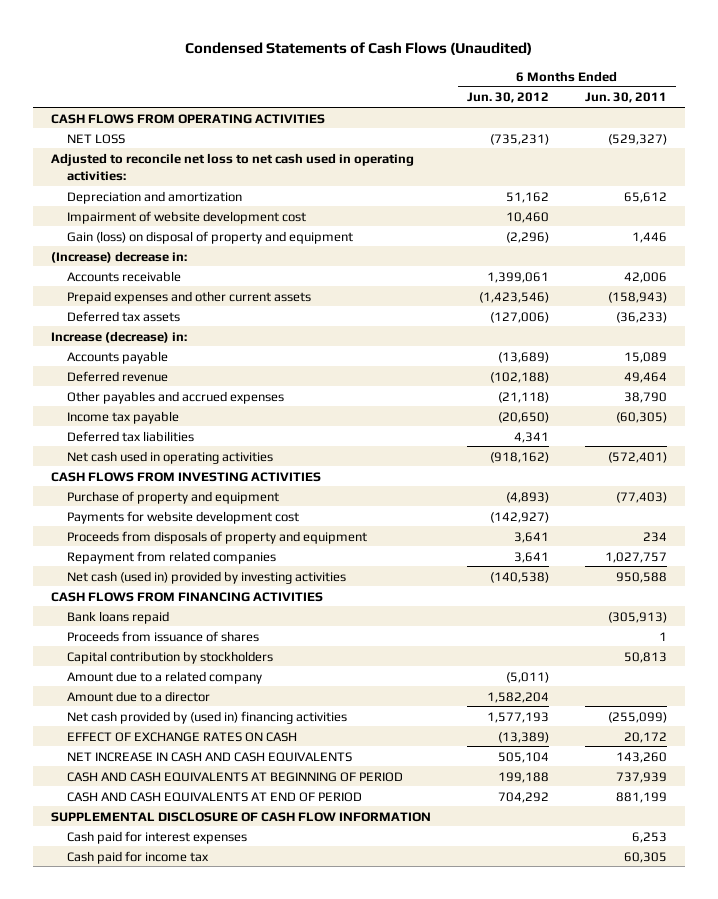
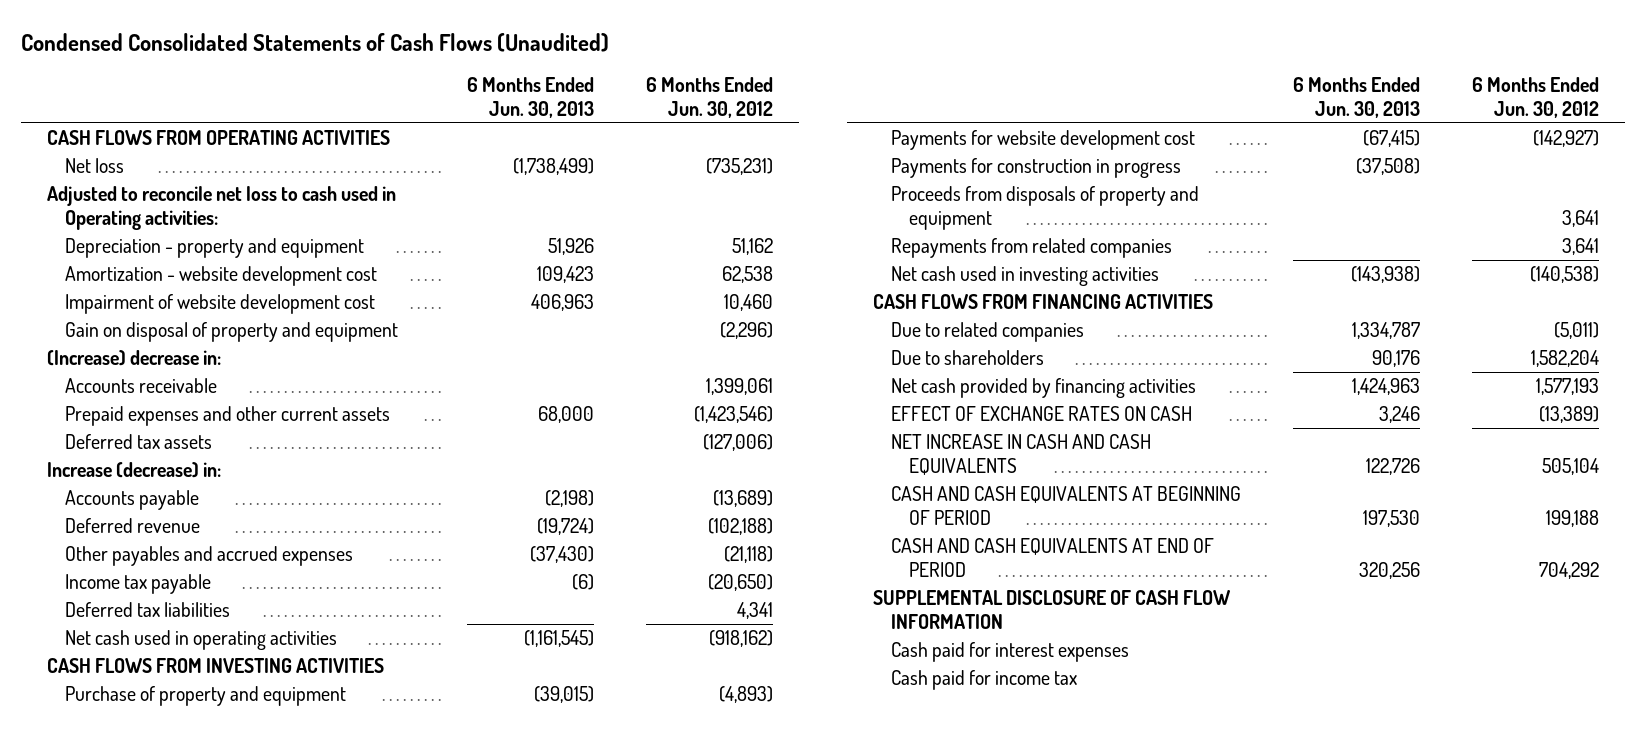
- Condensed Statements of Cash Flows (Unaudited)
+ Condensed Consolidated Statements of Cash Flows (Unaudited)
- | 6 Months Ended Jun. 30, 2012 | 6 Months Ended Jun. 30, 2011
+ | 6 Months Ended Jun. 30, 2013 | 6 Months Ended Jun. 30, 2012
- NET LOSS | (735,231) | (529,327)
- Adjusted to reconcile net loss to net cash used in operating activities:
- Depreciation and amortization | 51,162 | 65,612
+ Net loss | (1,738,499) | (735,231)
+ Adjusted to reconcile net loss to cash used in Operating activities:
+ Depreciation - property and equipment | 51,926 | 51,162
+ Amortization - website development cost | 109,423 | 62,538
- Gain (loss) on disposal of property and equipment | (2,296) | 1,446
+ Gain on disposal of property and equipment | | (2,296)
+ Payments for construction in progress | (37,508) |
- Repayment from related companies | 3,641 | 1,027,757
- Net cash (used in) provided by investing activities | (140,538) | 950,588
+ Repayments from related companies | | 3,641
+ Net cash used in investing activities | (143,938) | (140,538)
- Bank loans repaid | | (305,913)
- Proceeds from issuance of shares | | 1
- Capital contribution by stockholders | | 50,813
- Amount due to a related company | (5,011) |
- Amount due to a director | 1,582,204 |
- Net cash provided by (used in) financing activities | 1,577,193 | (255,099)
+ Due to related companies | 1,334,787 | (5,011)
+ Due to shareholders | 90,176 | 1,582,204
+ Net cash provided by financing activities | 1,424,963 | 1,577,193

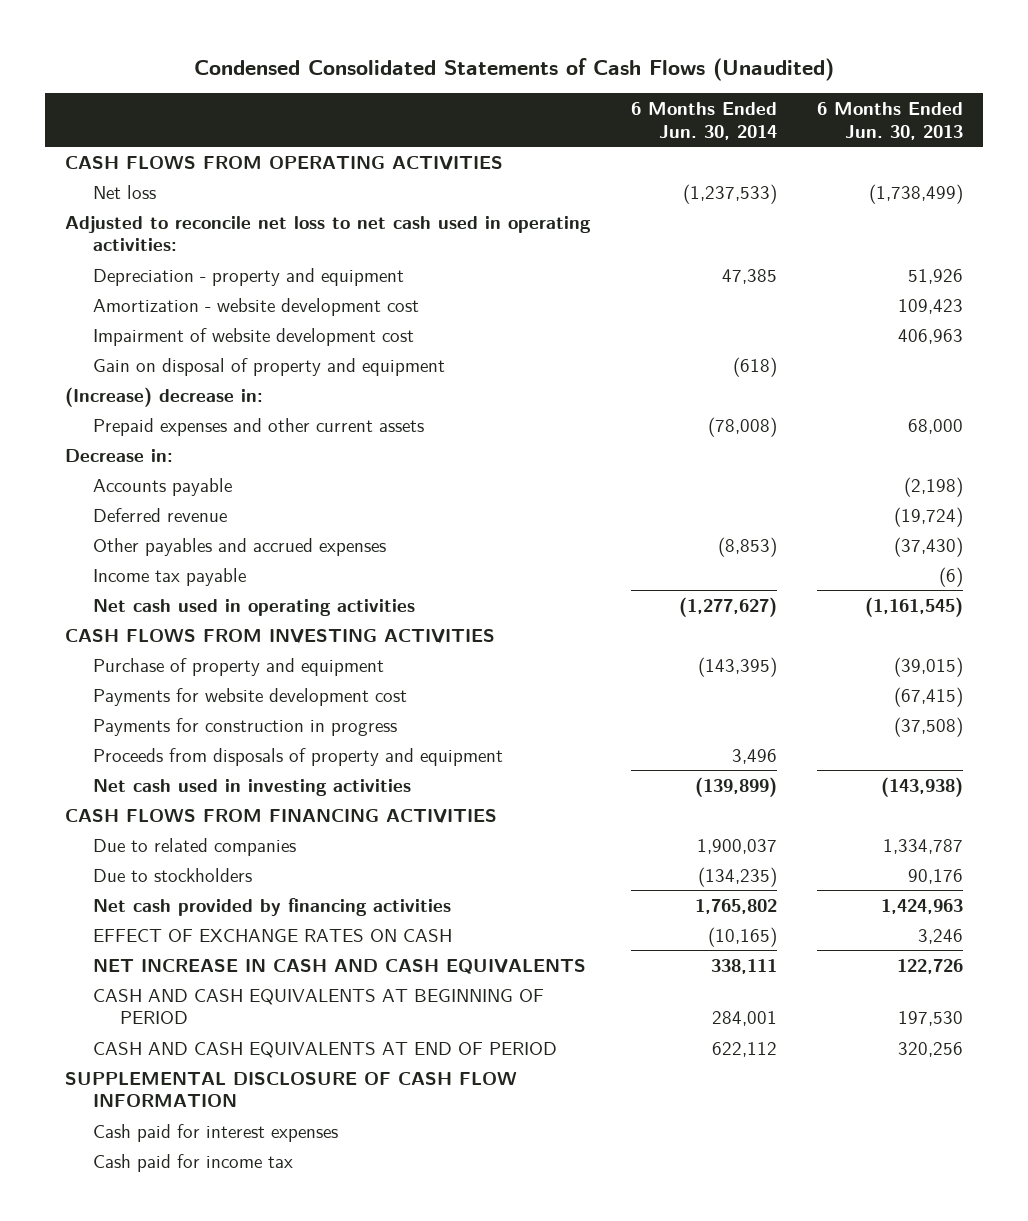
- | 6 Months Ended Jun. 30, 2013 | 6 Months Ended Jun. 30, 2012
+ | 6 Months Ended Jun. 30, 2014 | 6 Months Ended Jun. 30, 2013
- Adjusted to reconcile net loss to cash used in Operating activities:
+ Adjusted to reconcile net loss to net cash used in operating activities:
- Accounts receivable | | 1,399,061
- Deferred tax assets | | (127,006)
- Increase (decrease) in:
+ Decrease in:
- Deferred tax liabilities | | 4,341
- Repayments from related companies | | 3,641
- Due to shareholders | 90,176 | 1,582,204
+ Due to stockholders | (134,235) | 90,176

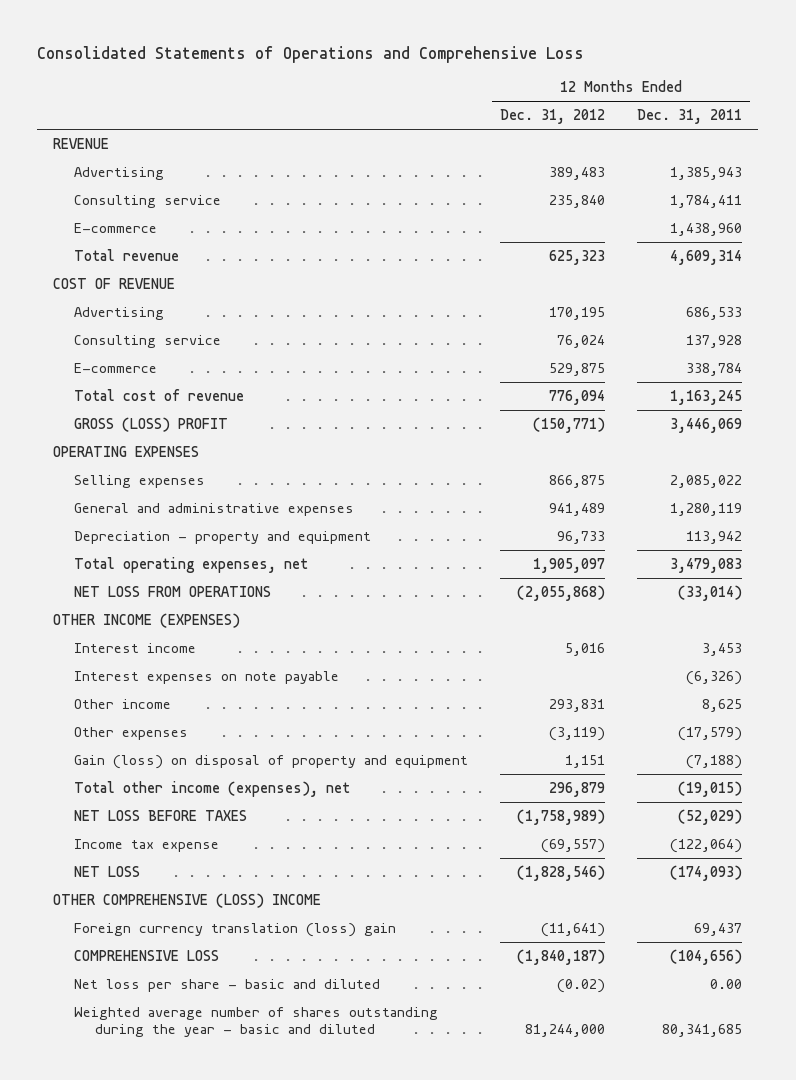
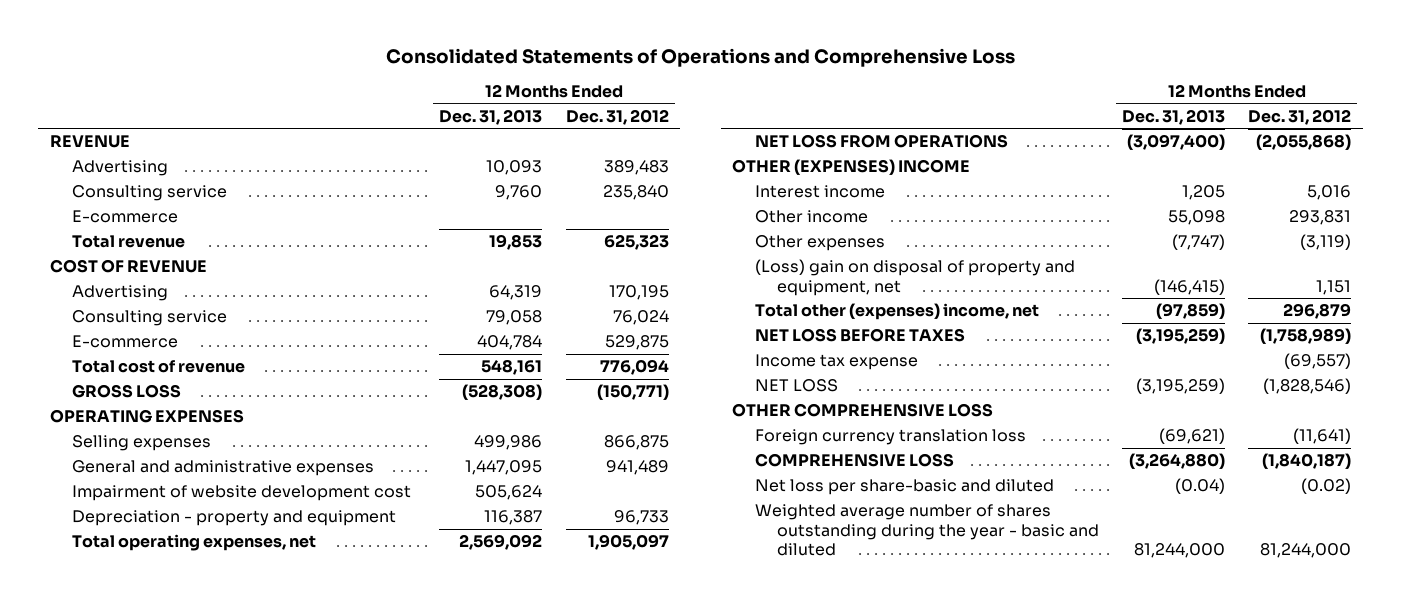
- | 12 Months Ended Dec. 31, 2012 | 12 Months Ended Dec. 31, 2011
+ | 12 Months Ended Dec. 31, 2013 | 12 Months Ended Dec. 31, 2012
- GROSS (LOSS) PROFIT | (150,771) | 3,446,069
+ GROSS LOSS | (528,308) | (150,771)
+ Impairment of website development cost | 505,624 |
- OTHER INCOME (EXPENSES)
+ OTHER (EXPENSES) INCOME
- Interest expenses on note payable | | (6,326)
- Gain (loss) on disposal of property and equipment | 1,151 | (7,188)
- Total other income (expenses), net | 296,879 | (19,015)
+ (Loss) gain on disposal of property and equipment, net | (146,415) | 1,151
+ Total other (expenses) income, net | (97,859) | 296,879
- OTHER COMPREHENSIVE (LOSS) INCOME
- Foreign currency translation (loss) gain | (11,641) | 69,437
+ OTHER COMPREHENSIVE LOSS
+ Foreign currency translation loss | (69,621) | (11,641)
- Net loss per share - basic and diluted | (0.02) | 0.00
+ Net loss per share-basic and diluted | (0.04) | (0.02)

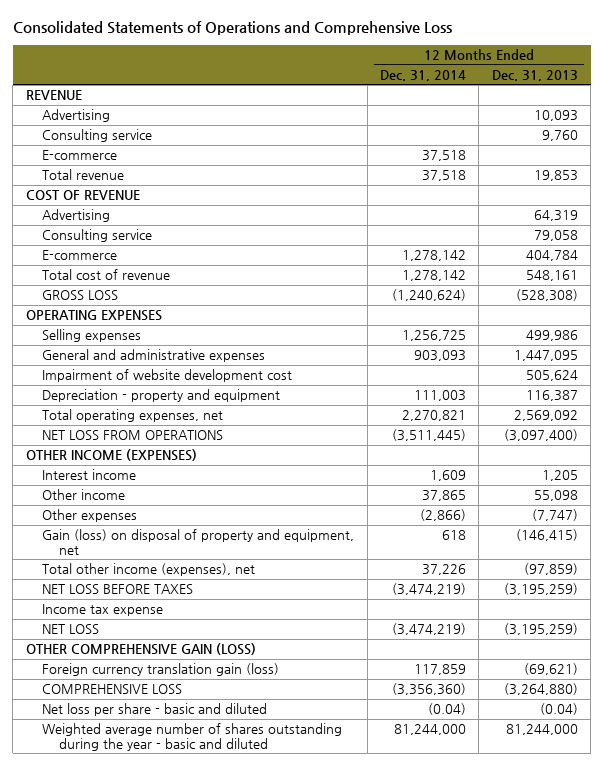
- | 12 Months Ended Dec. 31, 2013 | 12 Months Ended Dec. 31, 2012
+ | 12 Months Ended Dec. 31, 2014 | 12 Months Ended Dec. 31, 2013
- OTHER (EXPENSES) INCOME
+ OTHER INCOME (EXPENSES)
- (Loss) gain on disposal of property and equipment, net | (146,415) | 1,151
- Total other (expenses) income, net | (97,859) | 296,879
+ Gain (loss) on disposal of property and equipment, net | 618 | (146,415)
+ Total other income (expenses), net | 37,226 | (97,859)
- OTHER COMPREHENSIVE LOSS
- Foreign currency translation loss | (69,621) | (11,641)
+ OTHER COMPREHENSIVE GAIN (LOSS)
+ Foreign currency translation gain (loss) | 117,859 | (69,621)
- Net loss per share-basic and diluted | (0.04) | (0.02)
+ Net loss per share - basic and diluted | (0.04) | (0.04)

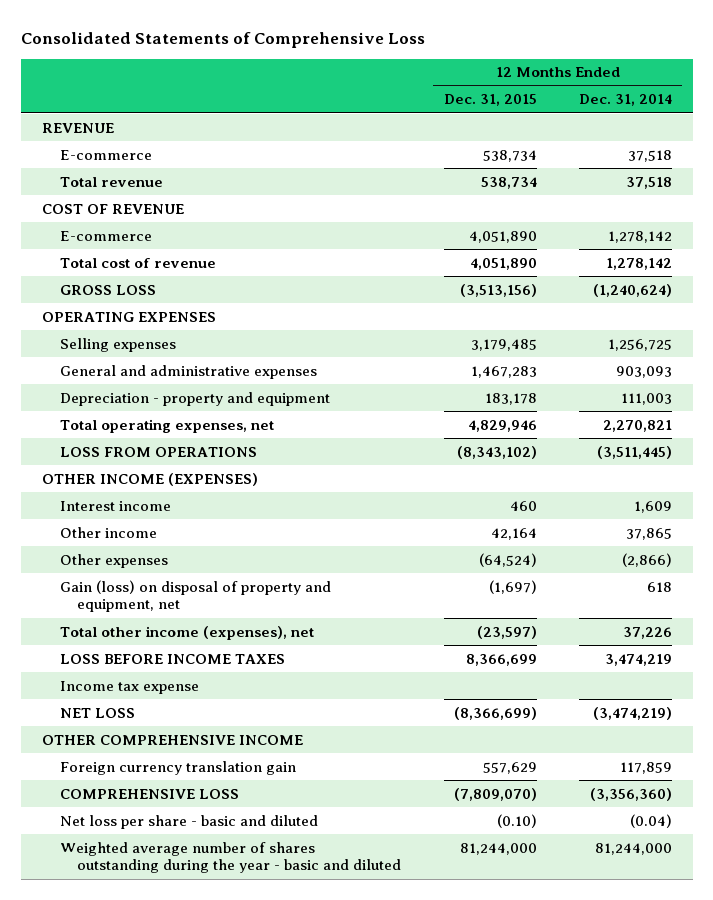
- Consolidated Statements of Operations and Comprehensive Loss
+ Consolidated Statements of Comprehensive Loss
- | 12 Months Ended Dec. 31, 2014 | 12 Months Ended Dec. 31, 2013
+ | 12 Months Ended Dec. 31, 2015 | 12 Months Ended Dec. 31, 2014
- Advertising | | 10,093
- Consulting service | | 9,760
- Advertising | | 64,319
- Consulting service | | 79,058
- Impairment of website development cost | | 505,624
- NET LOSS FROM OPERATIONS | (3,511,445) | (3,097,400)
+ LOSS FROM OPERATIONS | (8,343,102) | (3,511,445)
- NET LOSS BEFORE TAXES | (3,474,219) | (3,195,259)
+ LOSS BEFORE INCOME TAXES | 8,366,699 | 3,474,219
- OTHER COMPREHENSIVE GAIN (LOSS)
- Foreign currency translation gain (loss) | 117,859 | (69,621)
+ OTHER COMPREHENSIVE INCOME
+ Foreign currency translation gain | 557,629 | 117,859

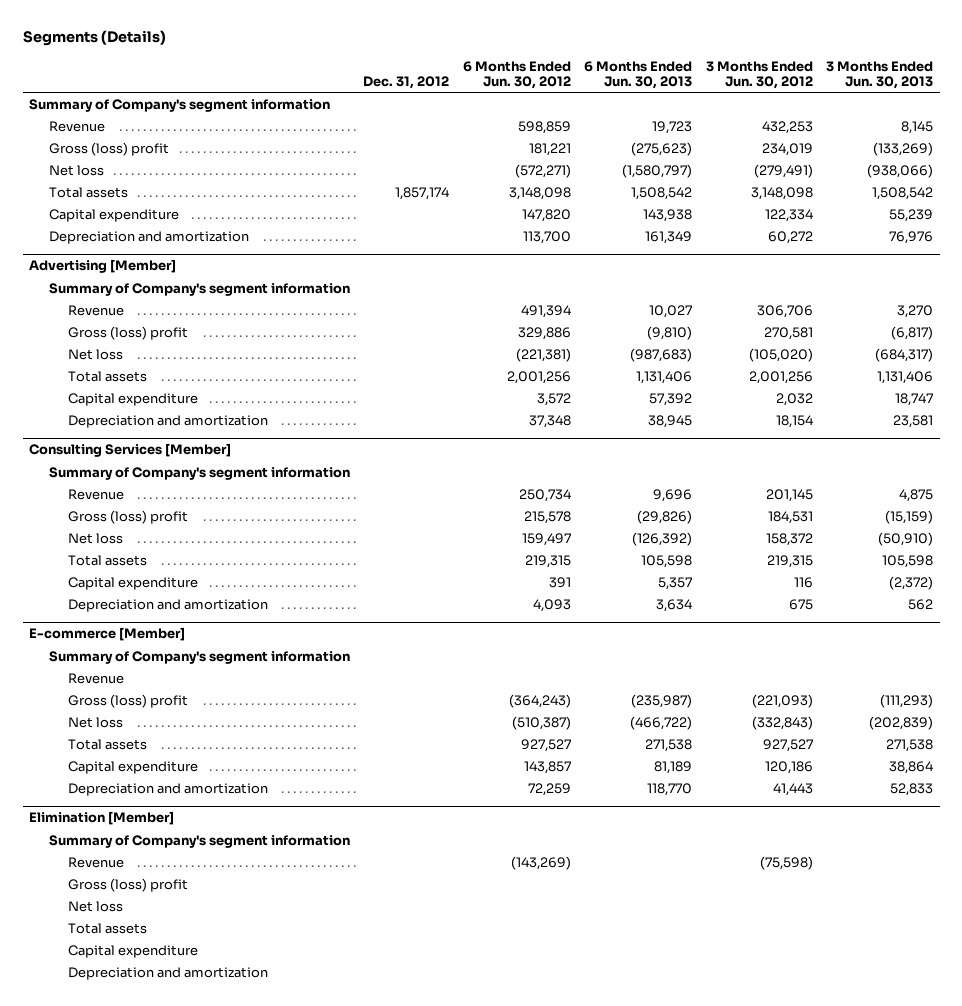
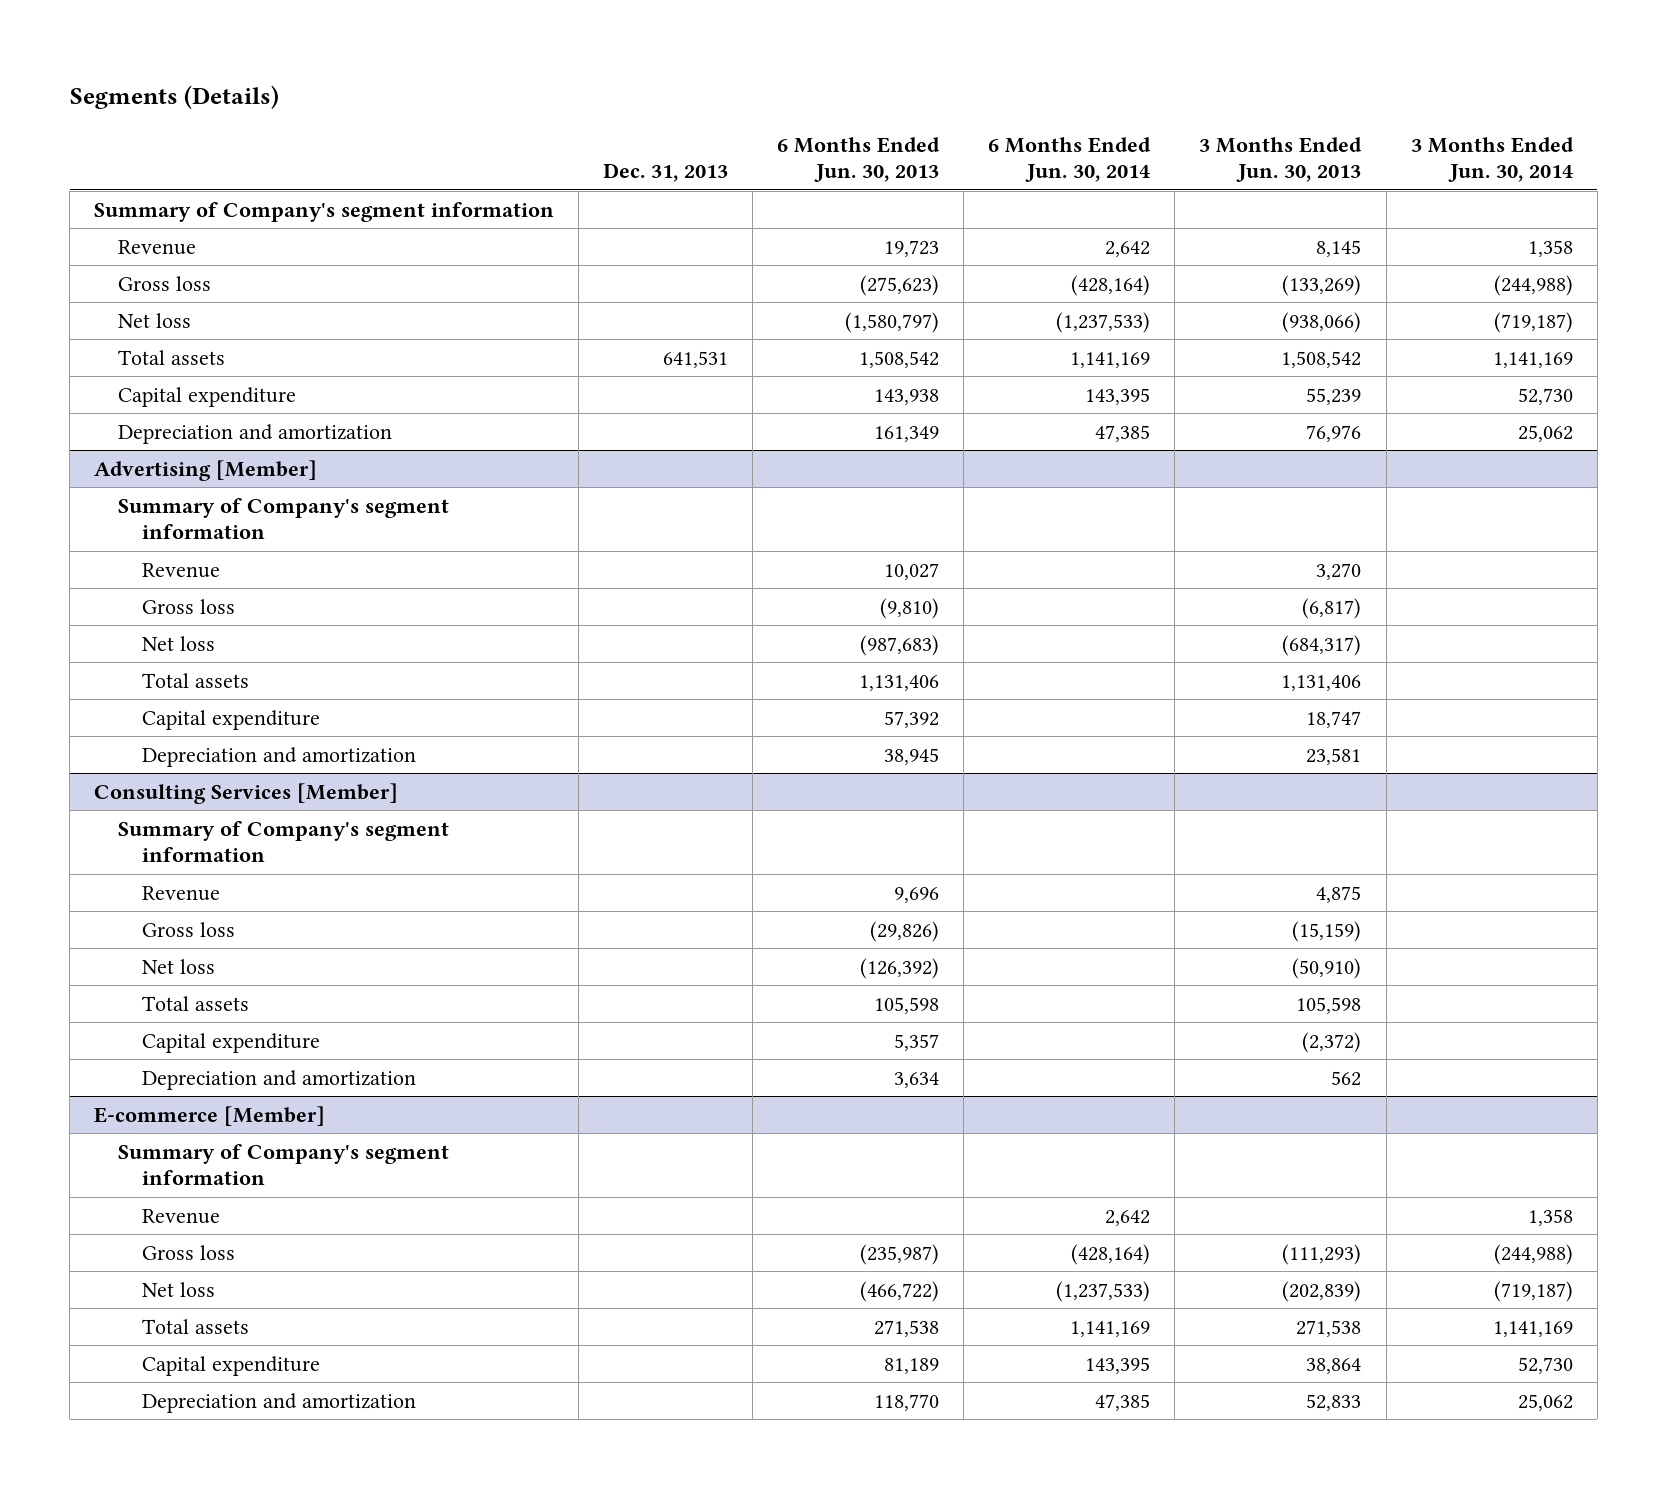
- | Dec. 31, 2012 | 6 Months Ended Jun. 30, 2012 | 6 Months Ended Jun. 30, 2013 | 3 Months Ended Jun. 30, 2012 | 3 Months Ended Jun. 30, 2013
+ | Dec. 31, 2013 | 6 Months Ended Jun. 30, 2013 | 6 Months Ended Jun. 30, 2014 | 3 Months Ended Jun. 30, 2013 | 3 Months Ended Jun. 30, 2014
- Gross (loss) profit | | 181,221 | (275,623) | 234,019 | (133,269)
+ Gross loss | | (275,623) | (428,164) | (133,269) | (244,988)
@ Advertising [Member]
- Gross (loss) profit | | 329,886 | (9,810) | 270,581 | (6,817)
+ Gross loss | | (9,810) | | (6,817) |
@ Consulting Services [Member]
- Gross (loss) profit | | 215,578 | (29,826) | 184,531 | (15,159)
+ Gross loss | | (29,826) | | (15,159) |
@ E-commerce [Member]
- Gross (loss) profit | | (364,243) | (235,987) | (221,093) | (111,293)
+ Gross loss | | (235,987) | (428,164) | (111,293) | (244,988)
- Elimination [Member]
- Summary of Company's segment information
- Revenue | | (143,269) | | (75,598) |
- Gross (loss) profit
- Net loss
- Total assets
- Capital expenditure
- Depreciation and amortization

